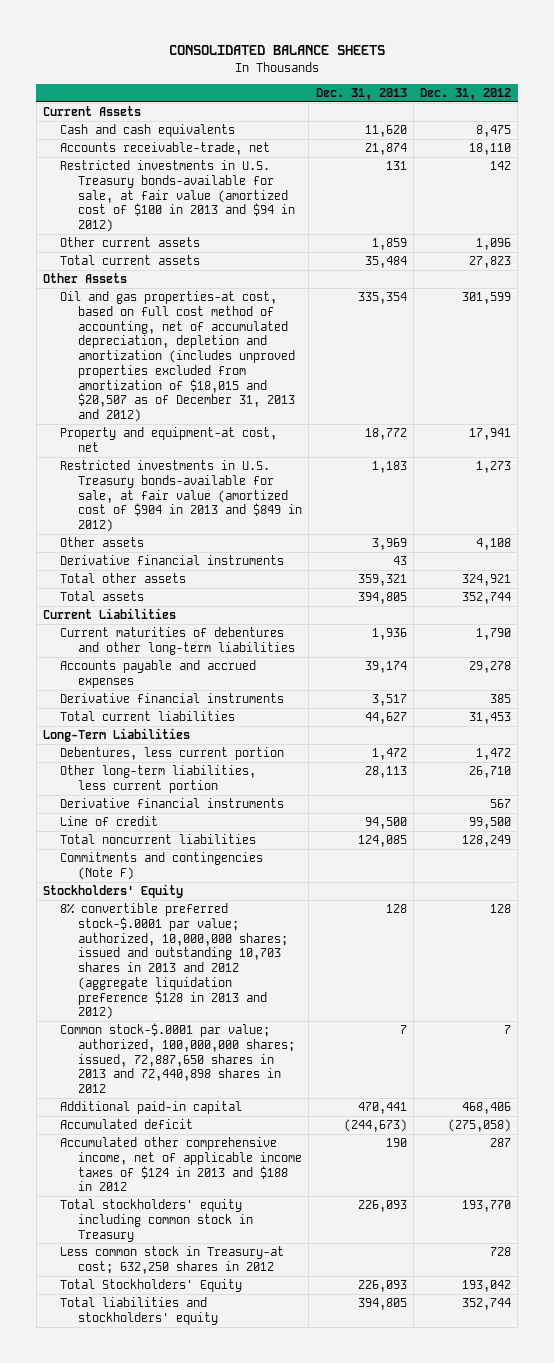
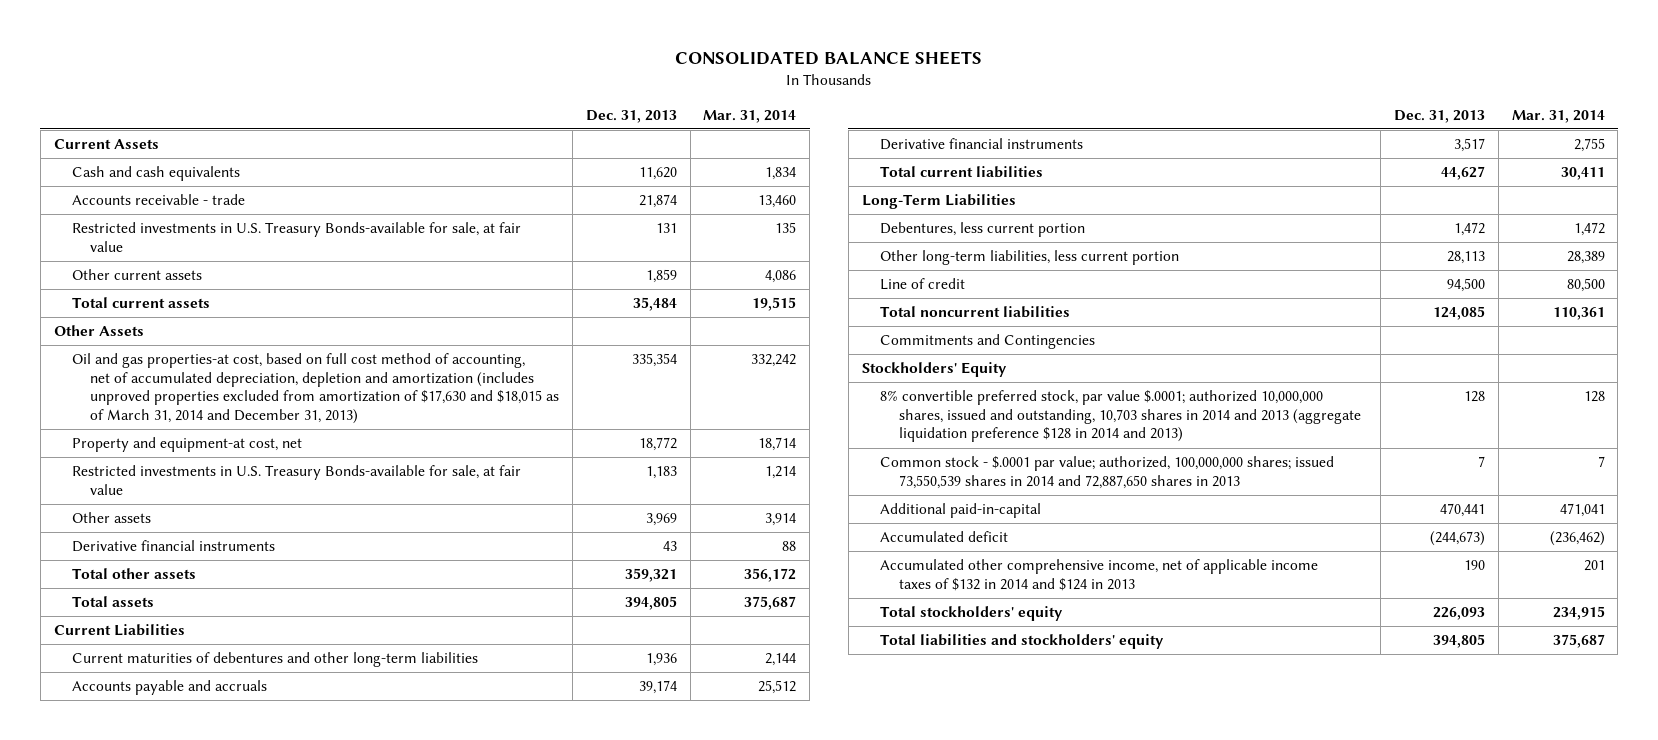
- | Dec. 31, 2013 | Dec. 31, 2012
+ | Dec. 31, 2013 | Mar. 31, 2014
- Accounts receivable-trade, net | 21,874 | 18,110
- Restricted investments in U.S. Treasury bonds-available for sale, at fair value (amortized cost of $100 in 2013 and $94 in 2012) | 131 | 142
+ Accounts receivable - trade | 21,874 | 13,460
+ Restricted investments in U.S. Treasury Bonds-available for sale, at fair value | 131 | 135
- Oil and gas properties-at cost, based on full cost method of accounting, net of accumulated depreciation, depletion and amortization (includes unproved properties excluded from amortization of $18,015 and $20,507 as of December 31, 2013 and 2012) | 335,354 | 301,599
+ Oil and gas properties-at cost, based on full cost method of accounting, net of accumulated depreciation, depletion and amortization (includes unproved properties excluded from amortization of $17,630 and $18,015 as of March 31, 2014 and December 31, 2013) | 335,354 | 332,242
- Restricted investments in U.S. Treasury bonds-available for sale, at fair value (amortized cost of $904 in 2013 and $849 in 2012) | 1,183 | 1,273
+ Restricted investments in U.S. Treasury Bonds-available for sale, at fair value | 1,183 | 1,214
- Accounts payable and accrued expenses | 39,174 | 29,278
+ Accounts payable and accruals | 39,174 | 25,512
- Derivative financial instruments | | 567
- Commitments and contingencies (Note F)
+ Commitments and Contingencies
- 8% convertible preferred stock-$.0001 par value; authorized, 10,000,000 shares; issued and outstanding 10,703 shares in 2013 and 2012 (aggregate liquidation preference $128 in 2013 and 2012) | 128 | 128
- Common stock-$.0001 par value; authorized, 100,000,000 shares; issued, 72,887,650 shares in 2013 and 72,440,898 shares in 2012 | 7 | 7
- Additional paid-in capital | 470,441 | 468,406
+ 8% convertible preferred stock, par value $.0001; authorized 10,000,000 shares, issued and outstanding, 10,703 shares in 2014 and 2013 (aggregate liquidation preference $128 in 2014 and 2013) | 128 | 128
+ Common stock - $.0001 par value; authorized, 100,000,000 shares; issued 73,550,539 shares in 2014 and 72,887,650 shares in 2013 | 7 | 7
+ Additional paid-in-capital | 470,441 | 471,041
- Accumulated other comprehensive income, net of applicable income taxes of $124 in 2013 and $188 in 2012 | 190 | 287
- Total stockholders' equity including common stock in Treasury | 226,093 | 193,770
- Less common stock in Treasury-at cost; 632,250 shares in 2012 | | 728
- Total Stockholders' Equity | 226,093 | 193,042
+ Accumulated other comprehensive income, net of applicable income taxes of $132 in 2014 and $124 in 2013 | 190 | 201
+ Total stockholders' equity | 226,093 | 234,915

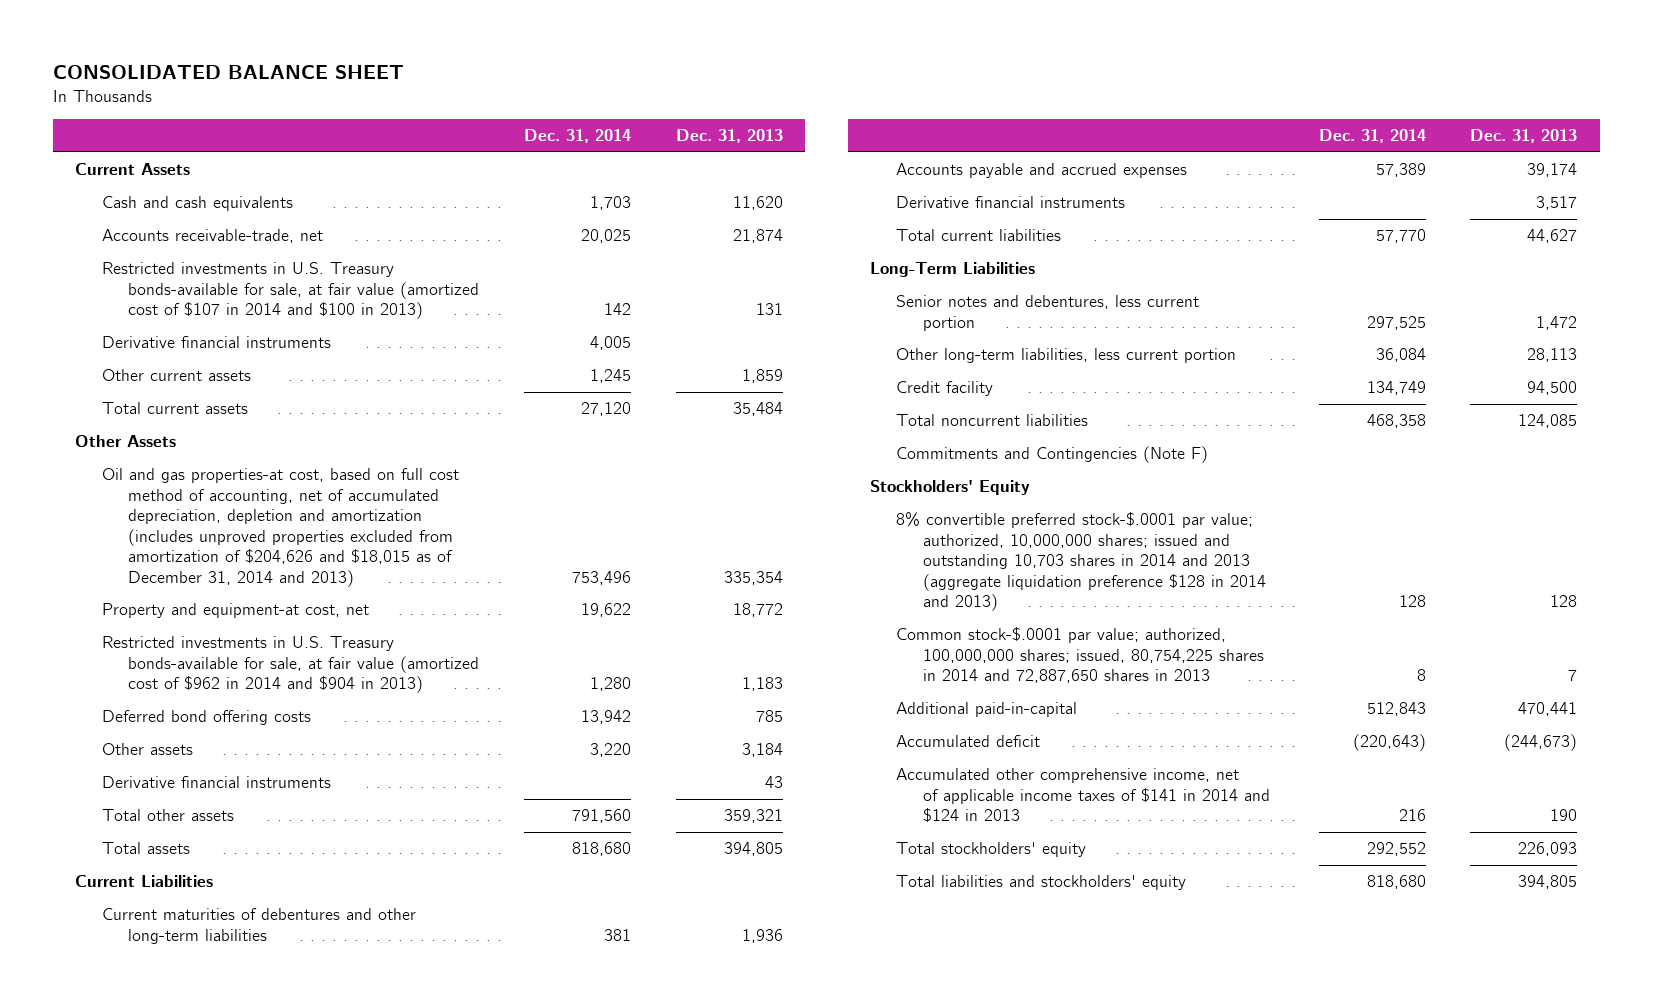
- CONSOLIDATED BALANCE SHEETS
+ CONSOLIDATED BALANCE SHEET
- | Dec. 31, 2013 | Mar. 31, 2014
+ | Dec. 31, 2014 | Dec. 31, 2013
- Accounts receivable - trade | 21,874 | 13,460
- Restricted investments in U.S. Treasury Bonds-available for sale, at fair value | 131 | 135
+ Accounts receivable-trade, net | 20,025 | 21,874
+ Restricted investments in U.S. Treasury bonds-available for sale, at fair value (amortized cost of $107 in 2014 and $100 in 2013) | 142 | 131
+ Derivative financial instruments | 4,005 |
- Oil and gas properties-at cost, based on full cost method of accounting, net of accumulated depreciation, depletion and amortization (includes unproved properties excluded from amortization of $17,630 and $18,015 as of March 31, 2014 and December 31, 2013) | 335,354 | 332,242
+ Oil and gas properties-at cost, based on full cost method of accounting, net of accumulated depreciation, depletion and amortization (includes unproved properties excluded from amortization of $204,626 and $18,015 as of December 31, 2014 and 2013) | 753,496 | 335,354
- Restricted investments in U.S. Treasury Bonds-available for sale, at fair value | 1,183 | 1,214
- Other assets | 3,969 | 3,914
+ Restricted investments in U.S. Treasury bonds-available for sale, at fair value (amortized cost of $962 in 2014 and $904 in 2013) | 1,280 | 1,183
+ Deferred bond offering costs | 13,942 | 785
+ Other assets | 3,220 | 3,184
- Accounts payable and accruals | 39,174 | 25,512
+ Accounts payable and accrued expenses | 57,389 | 39,174
- Debentures, less current portion | 1,472 | 1,472
+ Senior notes and debentures, less current portion | 297,525 | 1,472
- Line of credit | 94,500 | 80,500
+ Credit facility | 134,749 | 94,500
- Commitments and Contingencies
+ Commitments and Contingencies (Note F)
- 8% convertible preferred stock, par value $.0001; authorized 10,000,000 shares, issued and outstanding, 10,703 shares in 2014 and 2013 (aggregate liquidation preference $128 in 2014 and 2013) | 128 | 128
- Common stock - $.0001 par value; authorized, 100,000,000 shares; issued 73,550,539 shares in 2014 and 72,887,650 shares in 2013 | 7 | 7
+ 8% convertible preferred stock-$.0001 par value; authorized, 10,000,000 shares; issued and outstanding 10,703 shares in 2014 and 2013 (aggregate liquidation preference $128 in 2014 and 2013) | 128 | 128
+ Common stock-$.0001 par value; authorized, 100,000,000 shares; issued, 80,754,225 shares in 2014 and 72,887,650 shares in 2013 | 8 | 7
- Accumulated other comprehensive income, net of applicable income taxes of $132 in 2014 and $124 in 2013 | 190 | 201
+ Accumulated other comprehensive income, net of applicable income taxes of $141 in 2014 and $124 in 2013 | 216 | 190

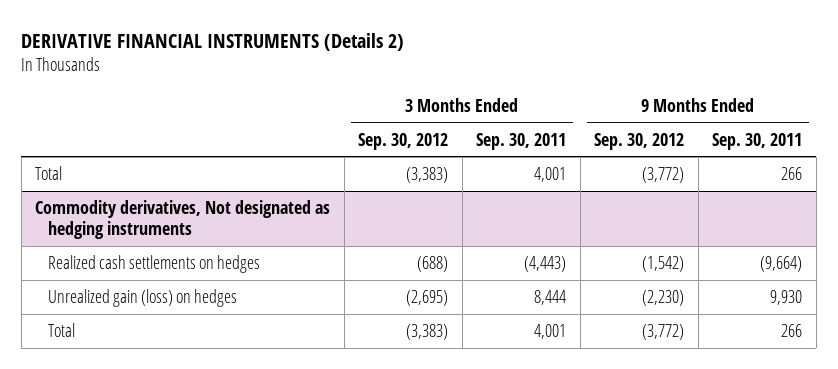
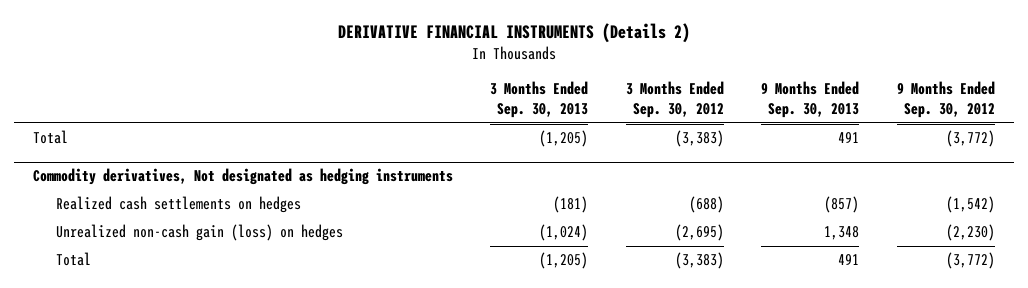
- | 3 Months Ended Sep. 30, 2012 | 3 Months Ended Sep. 30, 2011 | 9 Months Ended Sep. 30, 2012 | 9 Months Ended Sep. 30, 2011
+ | 3 Months Ended Sep. 30, 2013 | 3 Months Ended Sep. 30, 2012 | 9 Months Ended Sep. 30, 2013 | 9 Months Ended Sep. 30, 2012
@ Commodity derivatives, Not designated as hedging instruments
- Unrealized gain (loss) on hedges | (2,695) | 8,444 | (2,230) | 9,930
+ Unrealized non-cash gain (loss) on hedges | (1,024) | (2,695) | 1,348 | (2,230)

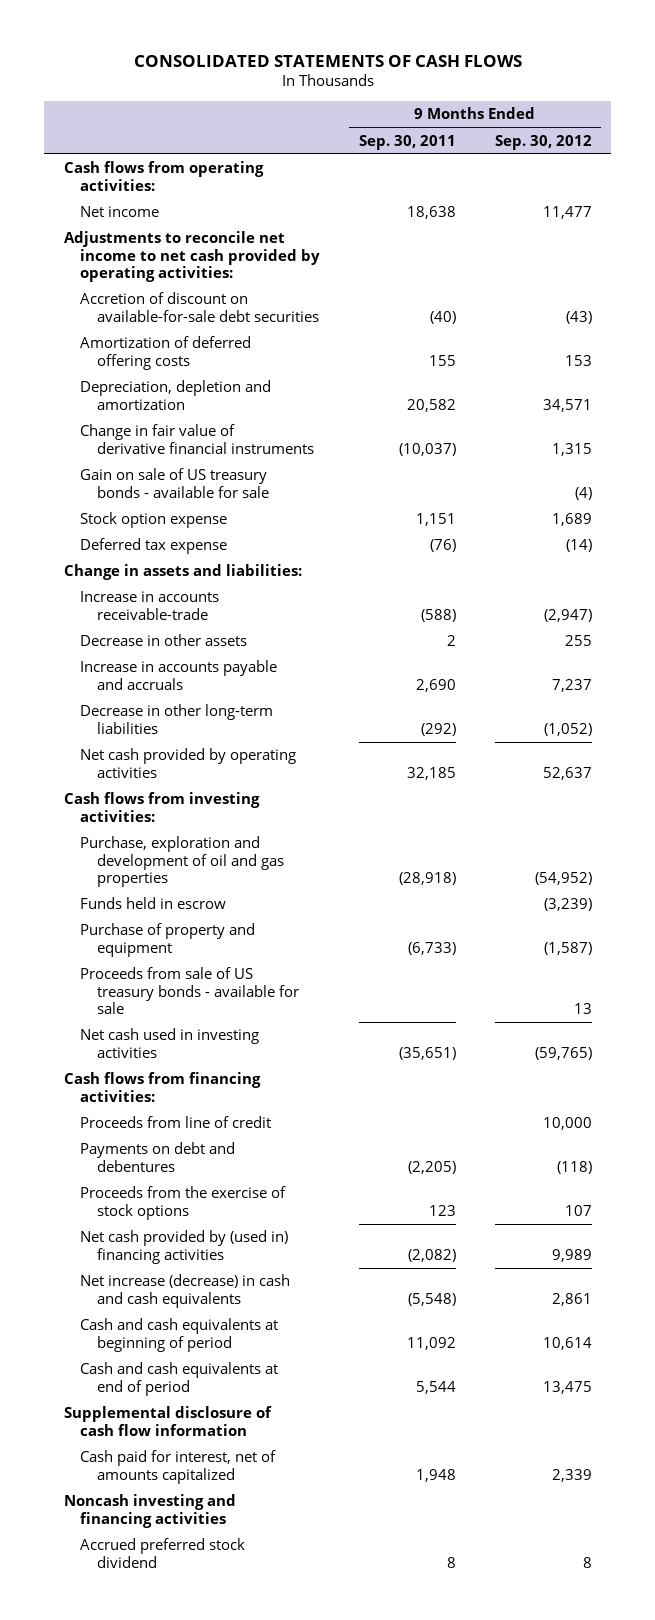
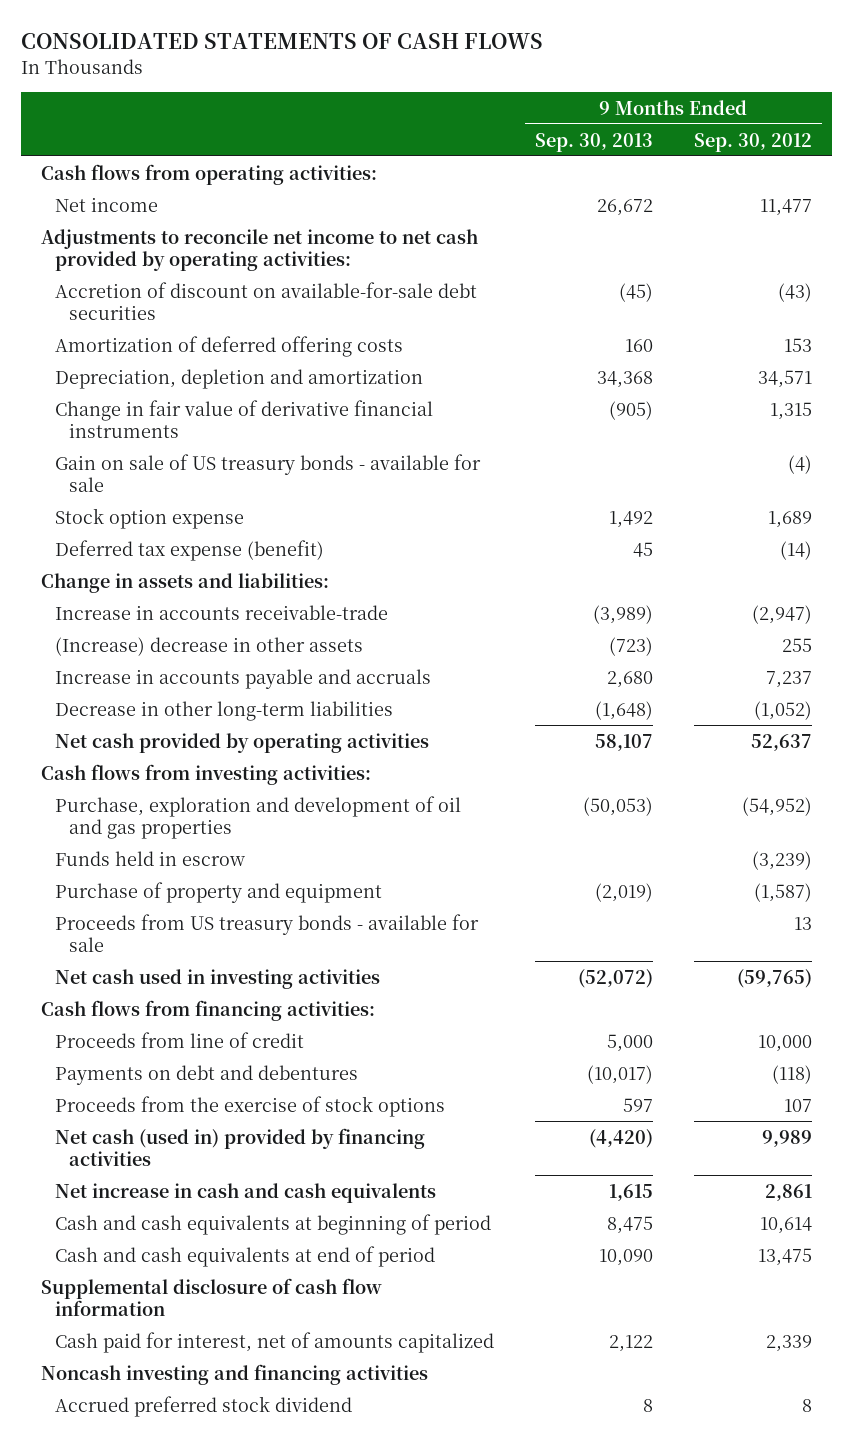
- | 9 Months Ended Sep. 30, 2011 | 9 Months Ended Sep. 30, 2012
+ | 9 Months Ended Sep. 30, 2013 | 9 Months Ended Sep. 30, 2012
- Deferred tax expense | (76) | (14)
+ Deferred tax expense (benefit) | 45 | (14)
- Decrease in other assets | 2 | 255
+ (Increase) decrease in other assets | (723) | 255
- Proceeds from sale of US treasury bonds - available for sale | | 13
+ Proceeds from US treasury bonds - available for sale | | 13
- Net cash provided by (used in) financing activities | (2,082) | 9,989
- Net increase (decrease) in cash and cash equivalents | (5,548) | 2,861
+ Net cash (used in) provided by financing activities | (4,420) | 9,989
+ Net increase in cash and cash equivalents | 1,615 | 2,861

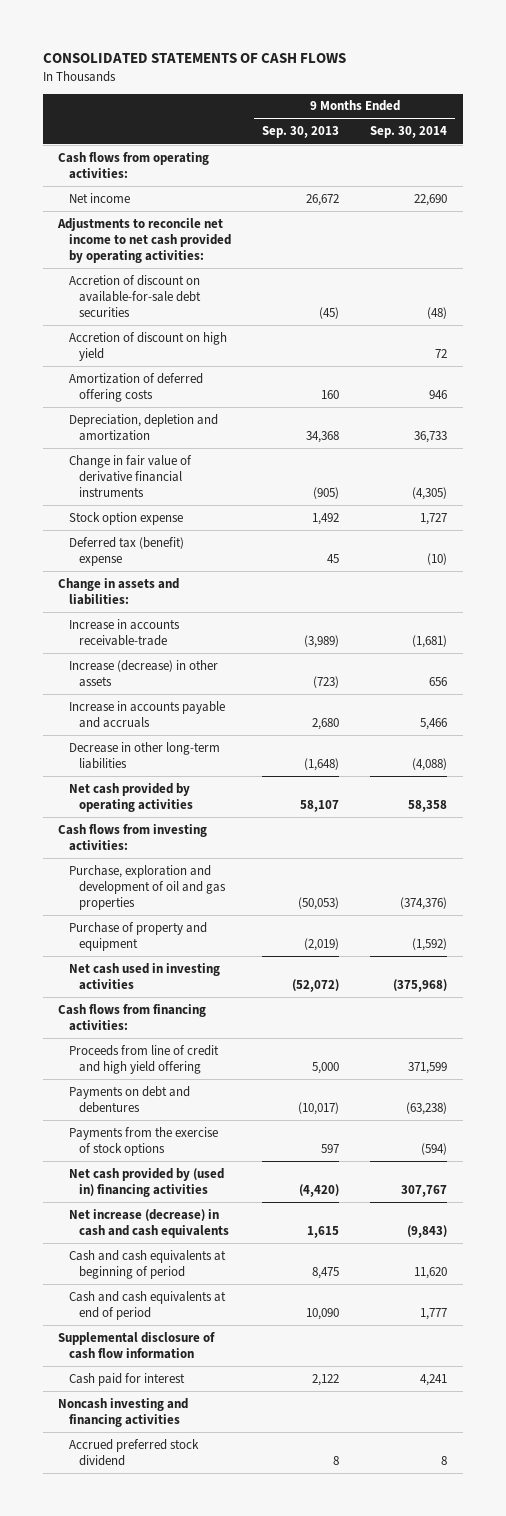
- | 9 Months Ended Sep. 30, 2013 | 9 Months Ended Sep. 30, 2012
+ | 9 Months Ended Sep. 30, 2013 | 9 Months Ended Sep. 30, 2014
+ Accretion of discount on high yield | | 72
- Gain on sale of US treasury bonds - available for sale | | (4)
- Deferred tax expense (benefit) | 45 | (14)
+ Deferred tax (benefit) expense | 45 | (10)
- (Increase) decrease in other assets | (723) | 255
+ Increase (decrease) in other assets | (723) | 656
- Funds held in escrow | | (3,239)
- Proceeds from US treasury bonds - available for sale | | 13
- Proceeds from line of credit | 5,000 | 10,000
+ Proceeds from line of credit and high yield offering | 5,000 | 371,599
- Proceeds from the exercise of stock options | 597 | 107
- Net cash (used in) provided by financing activities | (4,420) | 9,989
- Net increase in cash and cash equivalents | 1,615 | 2,861
+ Payments from the exercise of stock options | 597 | (594)
+ Net cash provided by (used in) financing activities | (4,420) | 307,767
+ Net increase (decrease) in cash and cash equivalents | 1,615 | (9,843)
- Cash paid for interest, net of amounts capitalized | 2,122 | 2,339
+ Cash paid for interest | 2,122 | 4,241

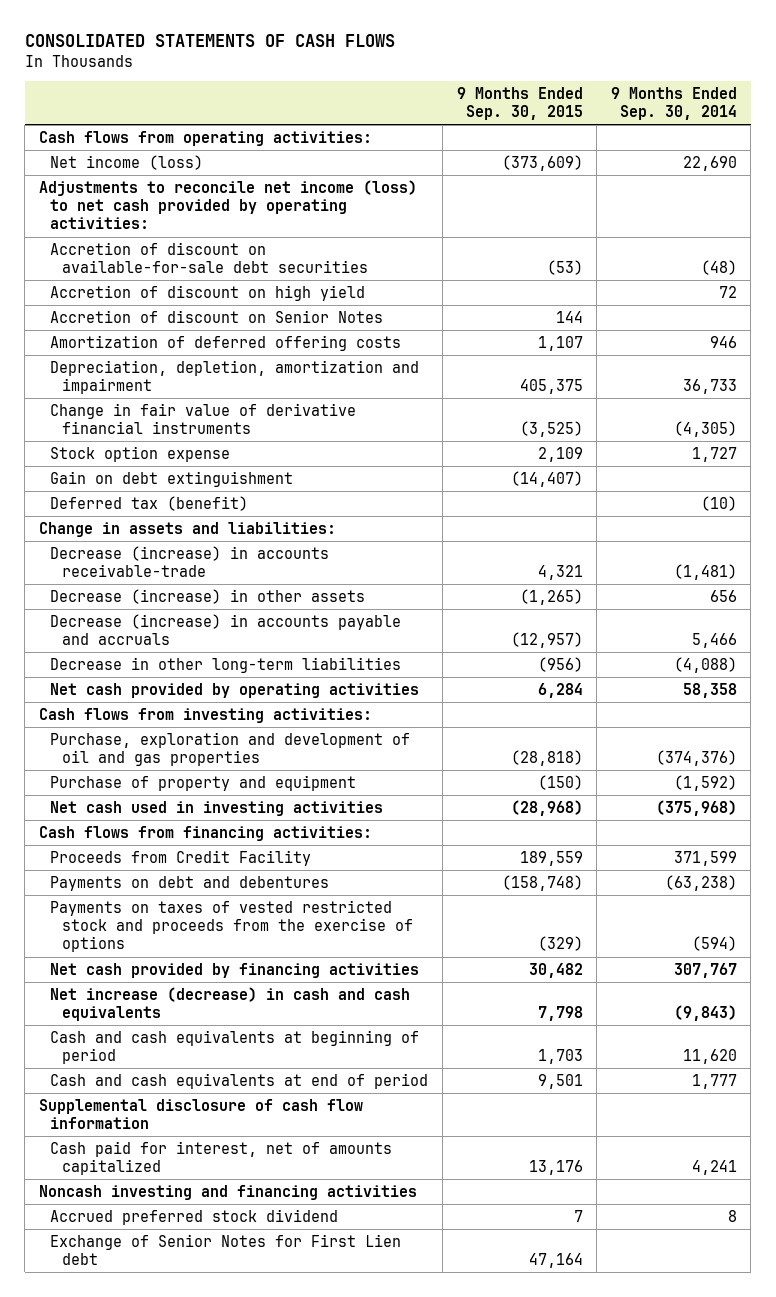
- | 9 Months Ended Sep. 30, 2013 | 9 Months Ended Sep. 30, 2014
+ | 9 Months Ended Sep. 30, 2015 | 9 Months Ended Sep. 30, 2014
- Net income | 26,672 | 22,690
- Adjustments to reconcile net income to net cash provided by operating activities:
+ Net income (loss) | (373,609) | 22,690
+ Adjustments to reconcile net income (loss) to net cash provided by operating activities:
+ Accretion of discount on Senior Notes | 144 |
- Depreciation, depletion and amortization | 34,368 | 36,733
+ Depreciation, depletion, amortization and impairment | 405,375 | 36,733
- Deferred tax (benefit) expense | 45 | (10)
+ Gain on debt extinguishment | (14,407) |
+ Deferred tax (benefit) | | (10)
- Increase in accounts receivable-trade | (3,989) | (1,681)
- Increase (decrease) in other assets | (723) | 656
- Increase in accounts payable and accruals | 2,680 | 5,466
+ Decrease (increase) in accounts receivable-trade | 4,321 | (1,481)
+ Decrease (increase) in other assets | (1,265) | 656
+ Decrease (increase) in accounts payable and accruals | (12,957) | 5,466
- Proceeds from line of credit and high yield offering | 5,000 | 371,599
+ Proceeds from Credit Facility | 189,559 | 371,599
- Payments from the exercise of stock options | 597 | (594)
- Net cash provided by (used in) financing activities | (4,420) | 307,767
+ Payments on taxes of vested restricted stock and proceeds from the exercise of options | (329) | (594)
+ Net cash provided by financing activities | 30,482 | 307,767
- Cash paid for interest | 2,122 | 4,241
+ Cash paid for interest, net of amounts capitalized | 13,176 | 4,241
+ Exchange of Senior Notes for First Lien debt | 47,164 |

